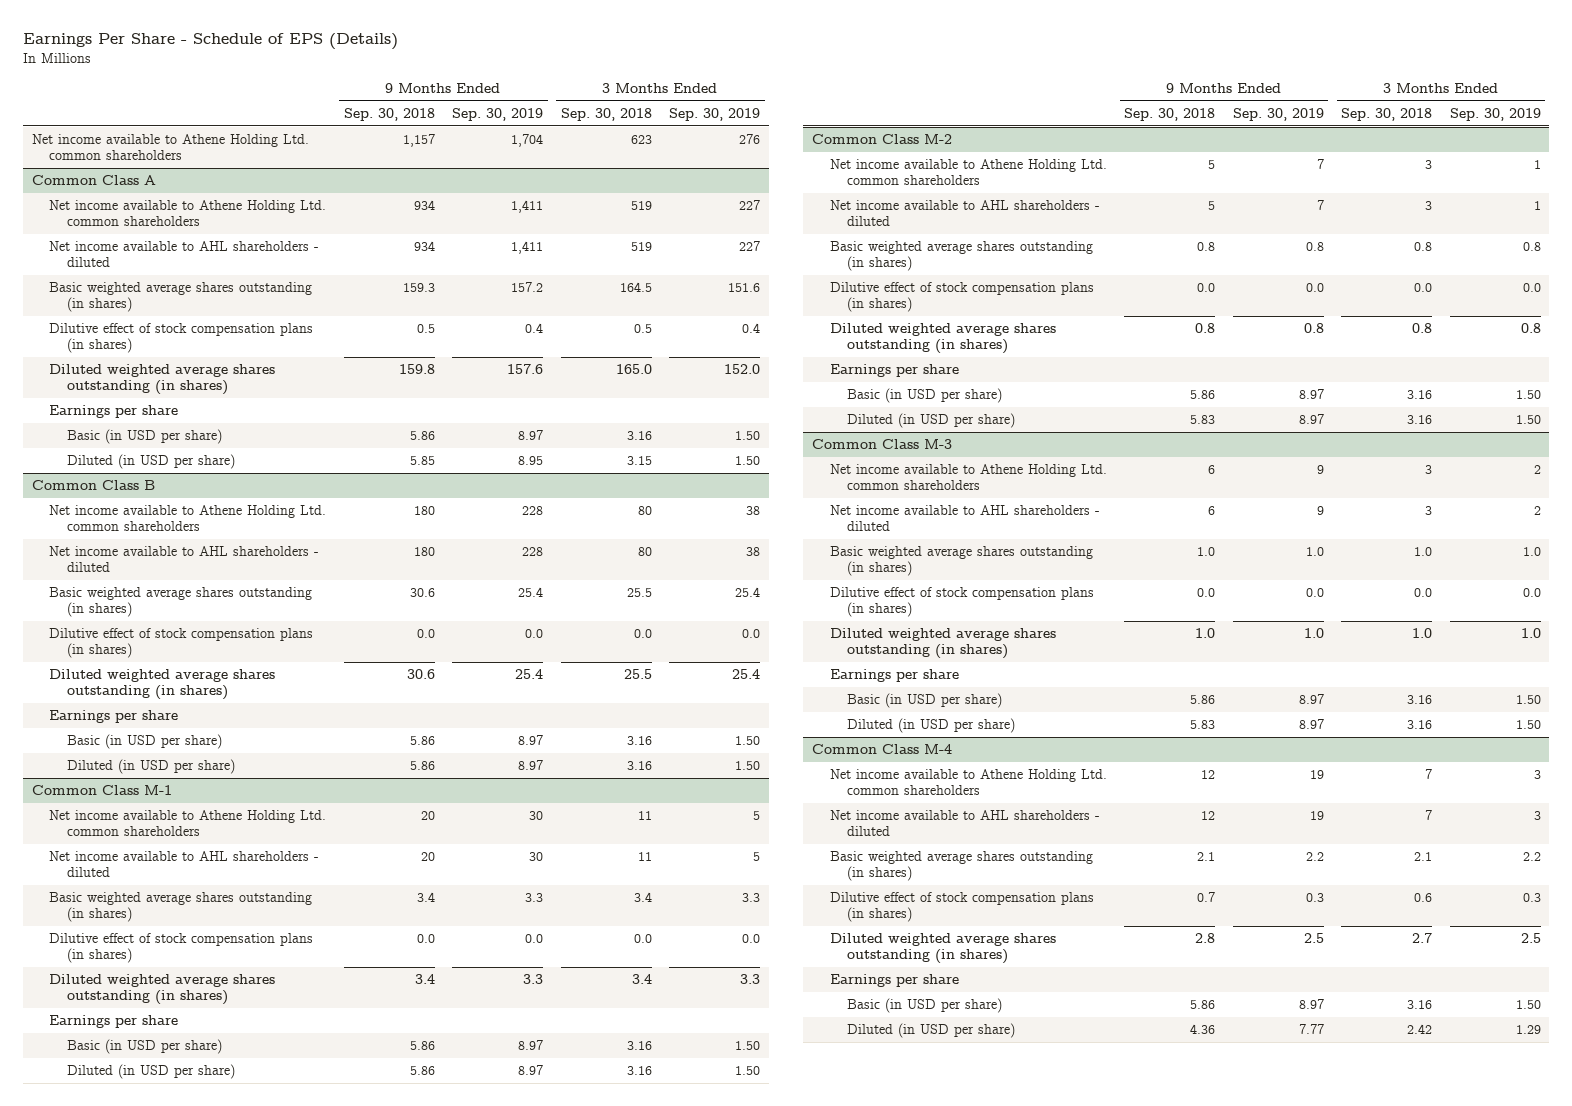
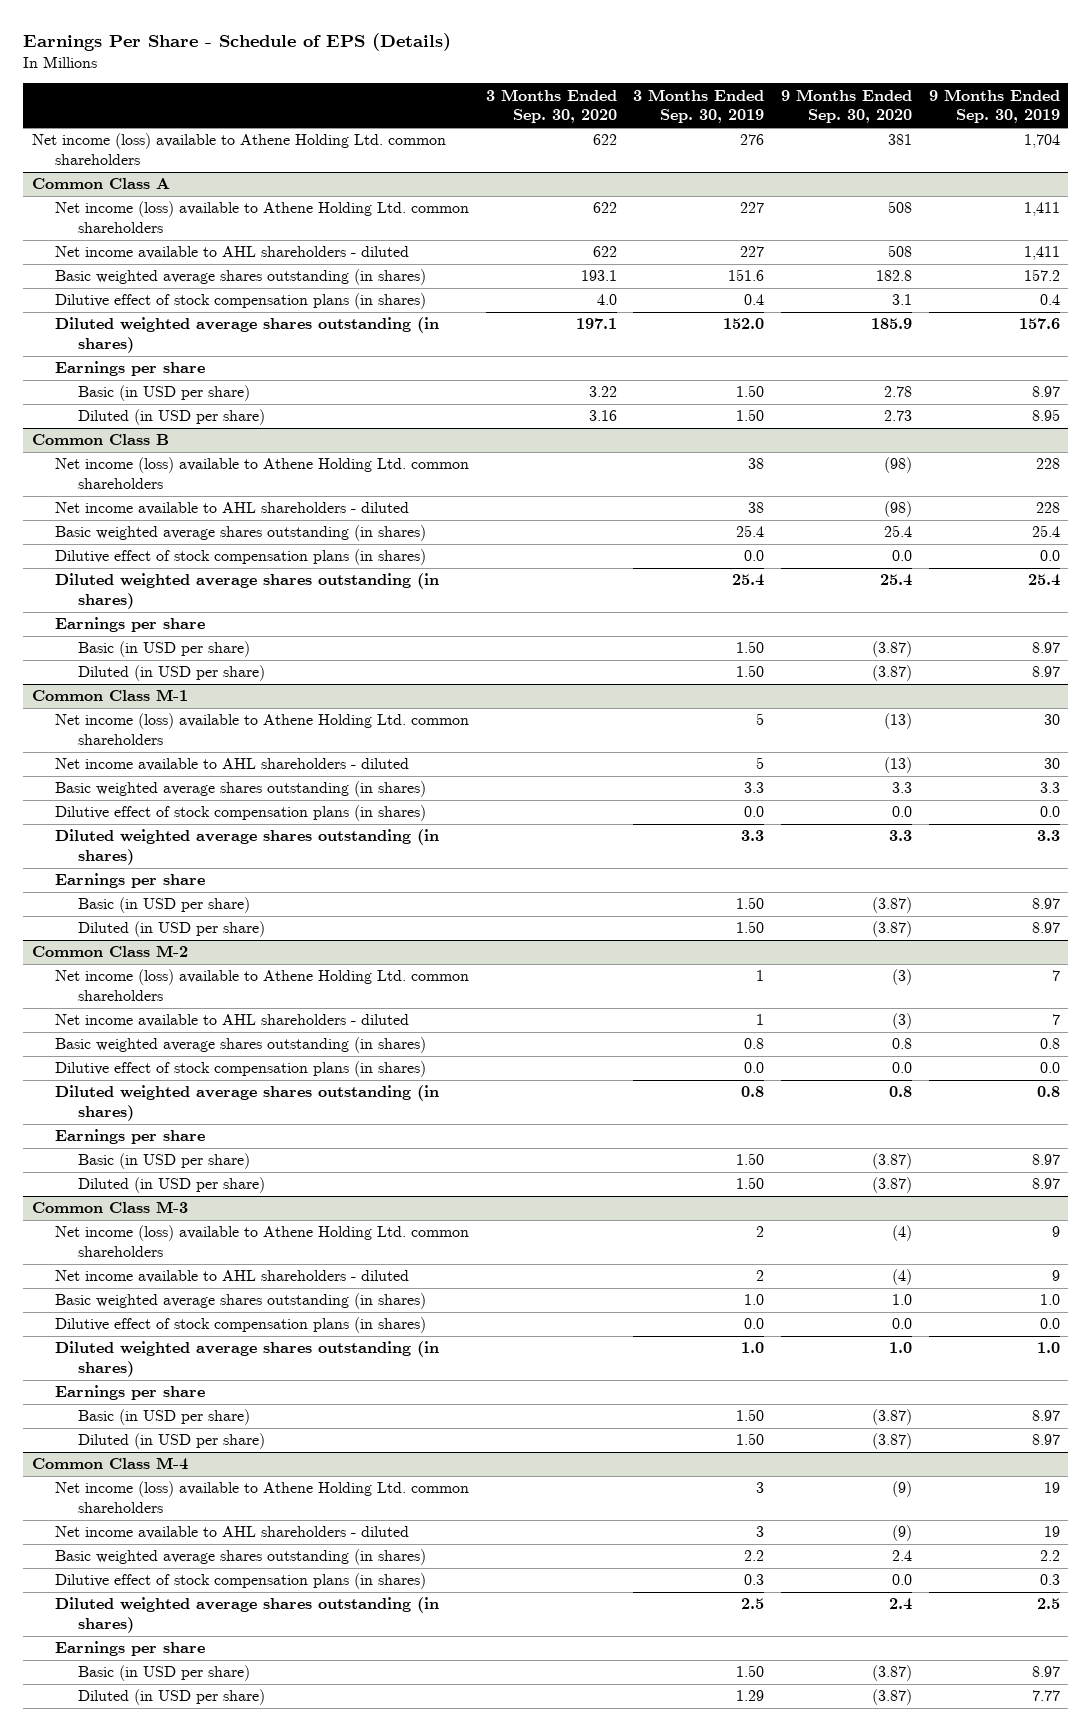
- | 9 Months Ended Sep. 30, 2018 | 9 Months Ended Sep. 30, 2019 | 3 Months Ended Sep. 30, 2018 | 3 Months Ended Sep. 30, 2019
+ | 3 Months Ended Sep. 30, 2020 | 3 Months Ended Sep. 30, 2019 | 9 Months Ended Sep. 30, 2020 | 9 Months Ended Sep. 30, 2019
- Net income available to Athene Holding Ltd. common shareholders | 1,157 | 1,704 | 623 | 276
+ Net income (loss) available to Athene Holding Ltd. common shareholders | 622 | 276 | 381 | 1,704
@ Common Class A
- Net income available to Athene Holding Ltd. common shareholders | 934 | 1,411 | 519 | 227
+ Net income (loss) available to Athene Holding Ltd. common shareholders | 622 | 227 | 508 | 1,411
@ Common Class B
- Net income available to Athene Holding Ltd. common shareholders | 180 | 228 | 80 | 38
+ Net income (loss) available to Athene Holding Ltd. common shareholders | | 38 | (98) | 228
@ Common Class M-1
- Net income available to Athene Holding Ltd. common shareholders | 20 | 30 | 11 | 5
+ Net income (loss) available to Athene Holding Ltd. common shareholders | | 5 | (13) | 30
@ Common Class M-2
- Net income available to Athene Holding Ltd. common shareholders | 5 | 7 | 3 | 1
+ Net income (loss) available to Athene Holding Ltd. common shareholders | | 1 | (3) | 7
@ Common Class M-3
- Net income available to Athene Holding Ltd. common shareholders | 6 | 9 | 3 | 2
+ Net income (loss) available to Athene Holding Ltd. common shareholders | | 2 | (4) | 9
@ Common Class M-4
- Net income available to Athene Holding Ltd. common shareholders | 12 | 19 | 7 | 3
+ Net income (loss) available to Athene Holding Ltd. common shareholders | | 3 | (9) | 19

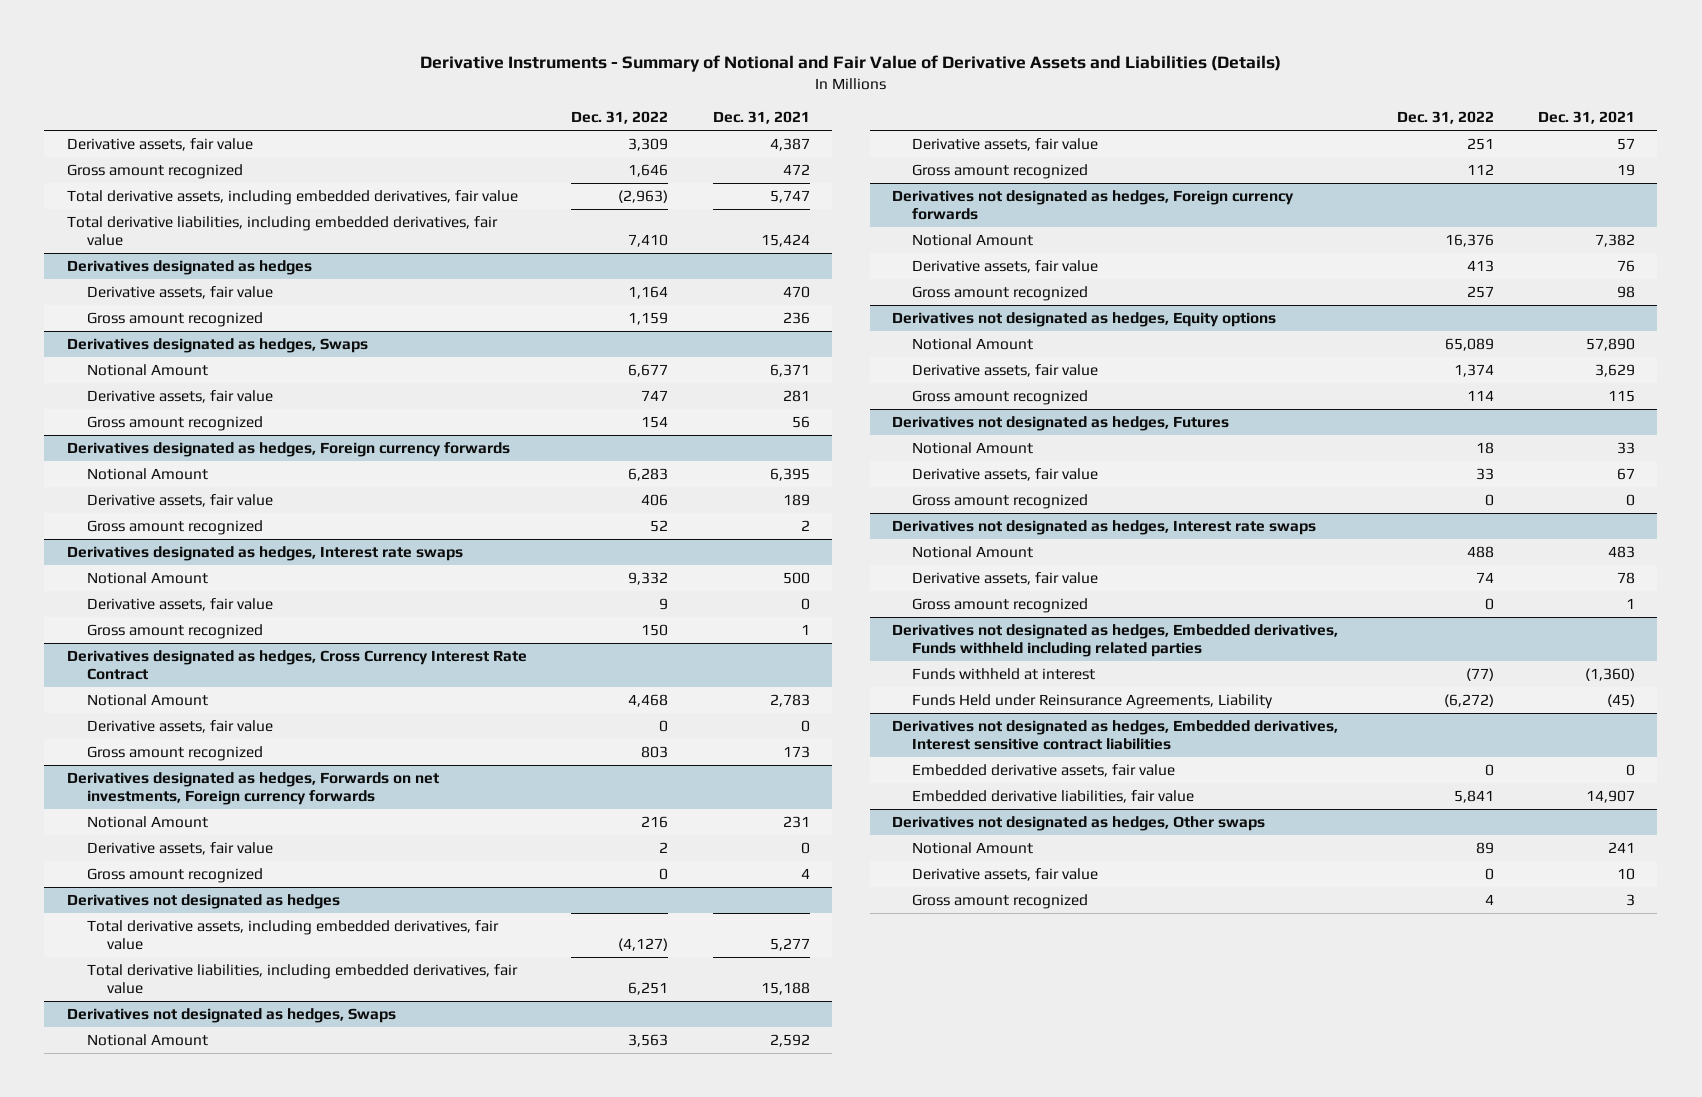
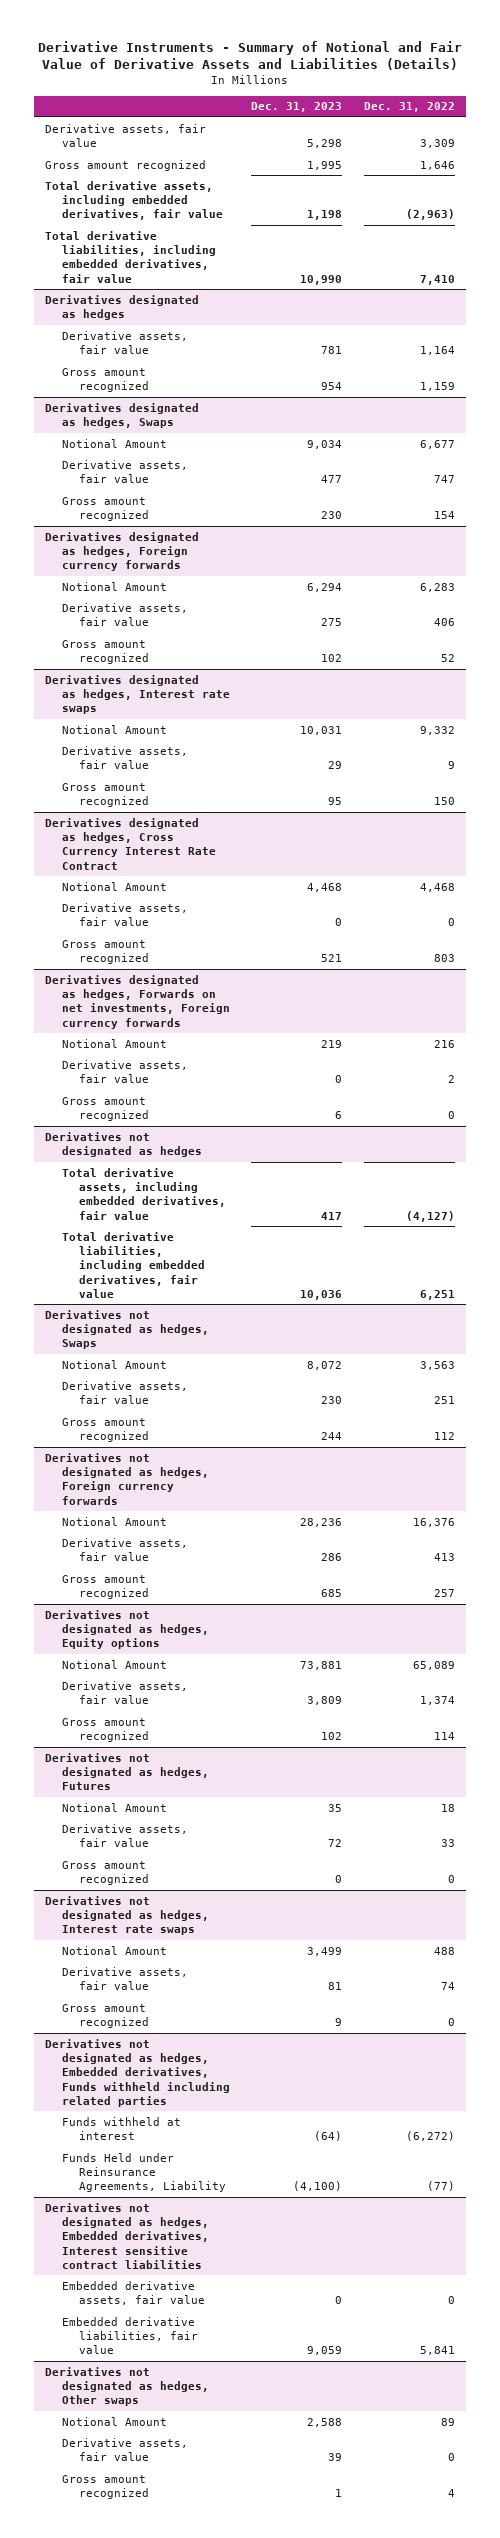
- | Dec. 31, 2022 | Dec. 31, 2021
+ | Dec. 31, 2023 | Dec. 31, 2022
@ Derivatives not designated as hedges, Embedded derivatives, Funds withheld including related parties
- Funds withheld at interest | (77) | (1,360)
- Funds Held under Reinsurance Agreements, Liability | (6,272) | (45)
+ Funds withheld at interest | (64) | (6,272)
+ Funds Held under Reinsurance Agreements, Liability | (4,100) | (77)

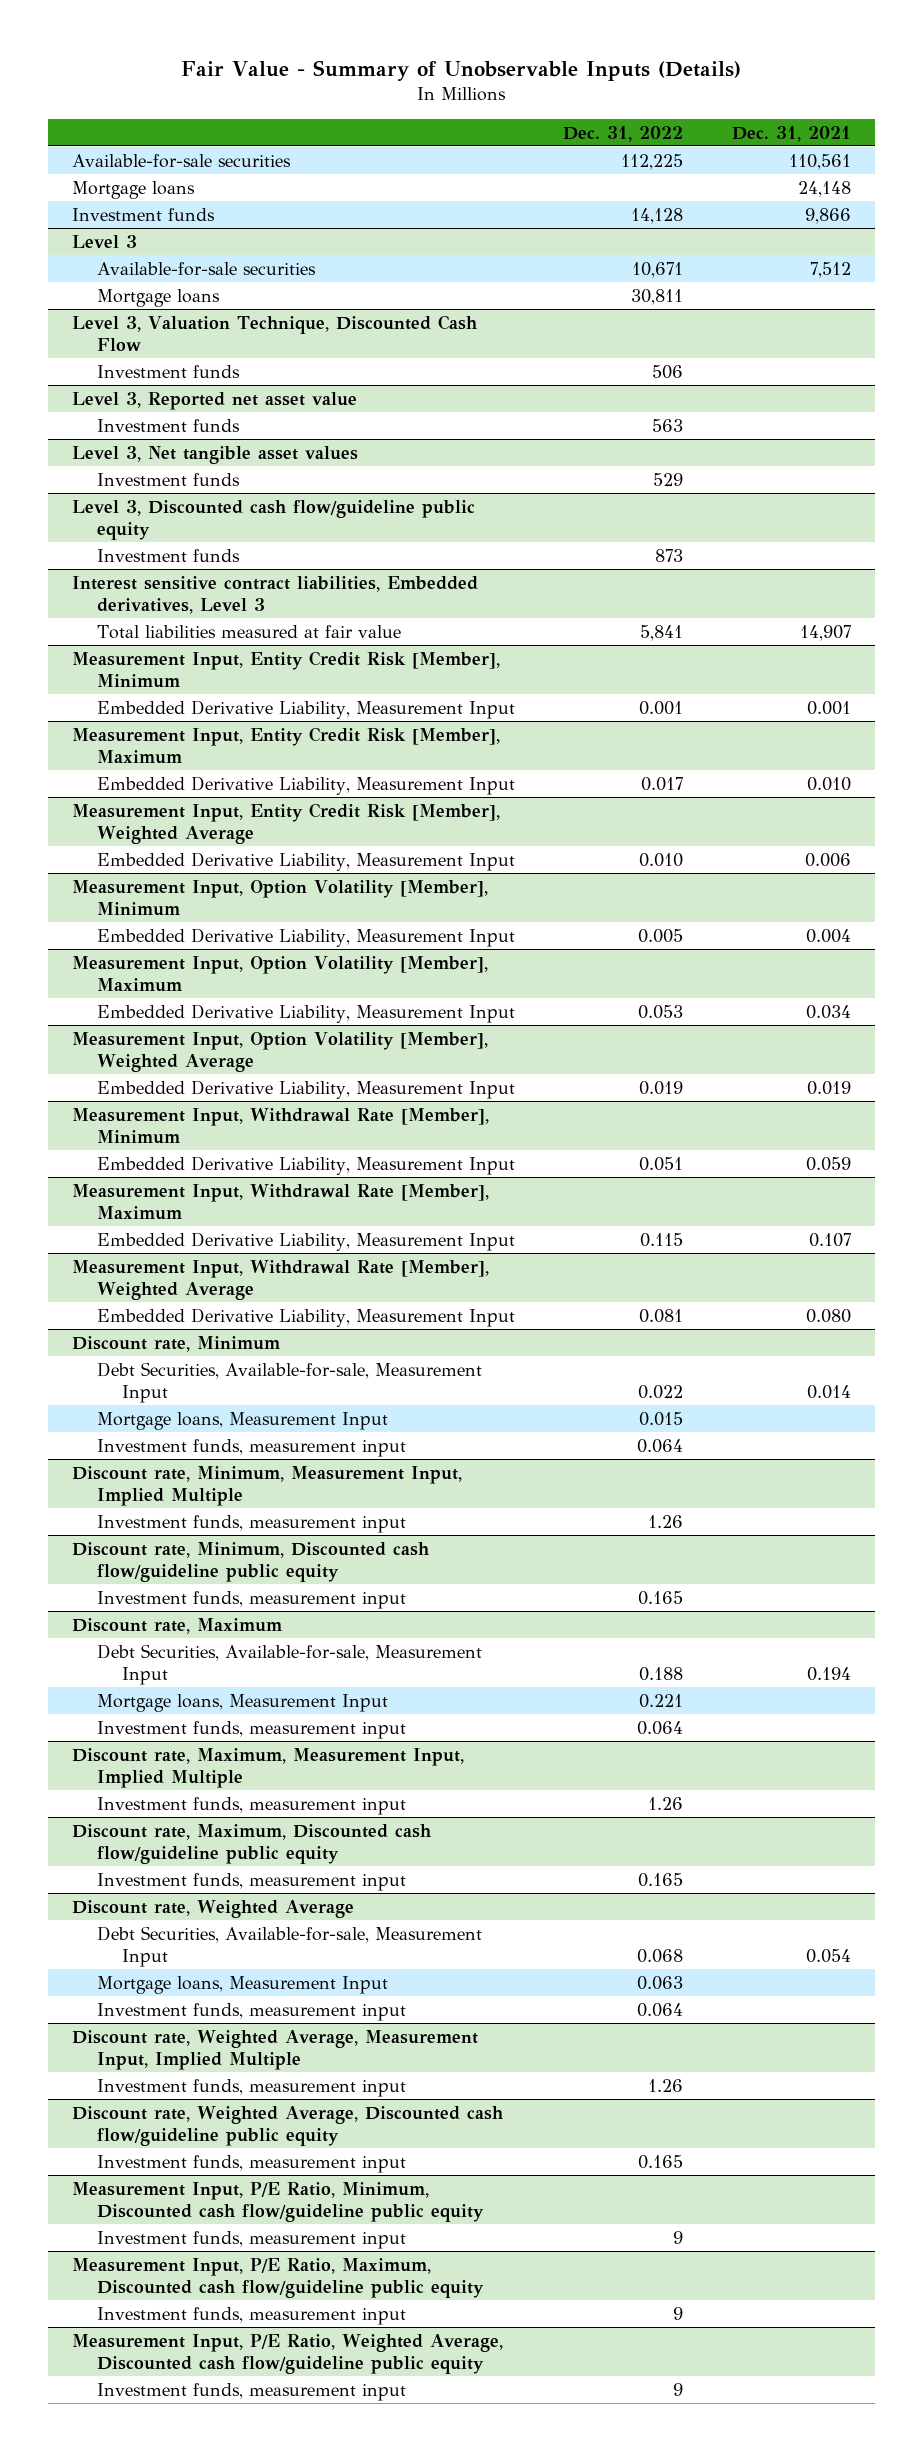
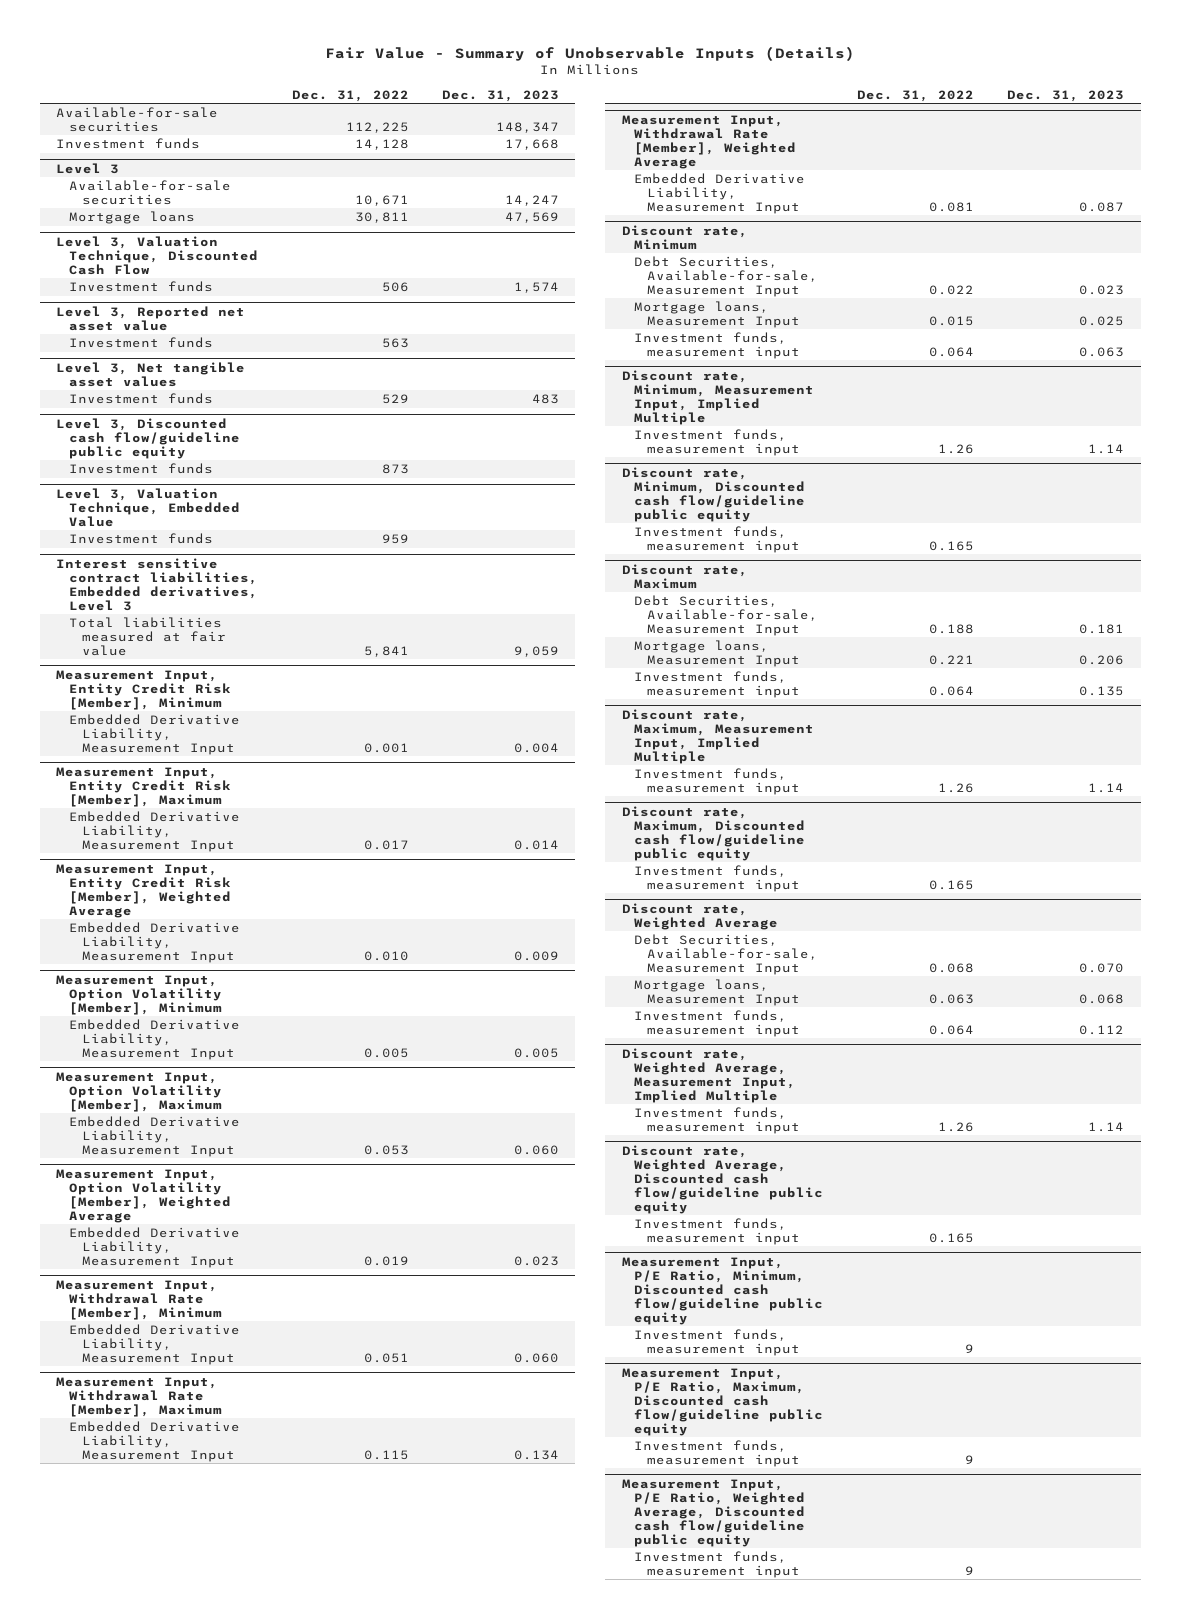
- | Dec. 31, 2022 | Dec. 31, 2021
+ | Dec. 31, 2022 | Dec. 31, 2023
- Mortgage loans | | 24,148
+ Level 3, Valuation Technique, Embedded Value
+ Investment funds | 959 |

